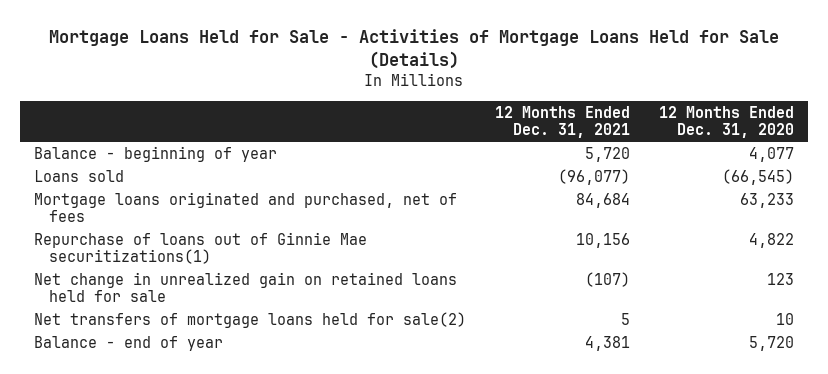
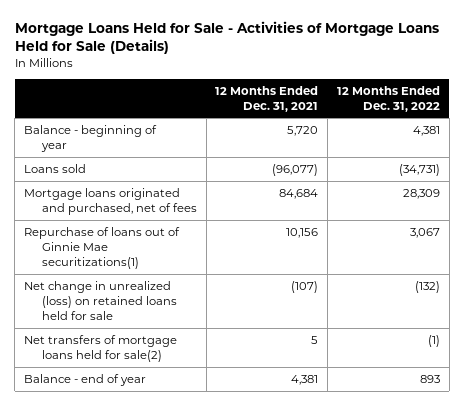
- | 12 Months Ended Dec. 31, 2021 | 12 Months Ended Dec. 31, 2020
+ | 12 Months Ended Dec. 31, 2021 | 12 Months Ended Dec. 31, 2022
- Net change in unrealized gain on retained loans held for sale | (107) | 123
+ Net change in unrealized (loss) on retained loans held for sale | (107) | (132)

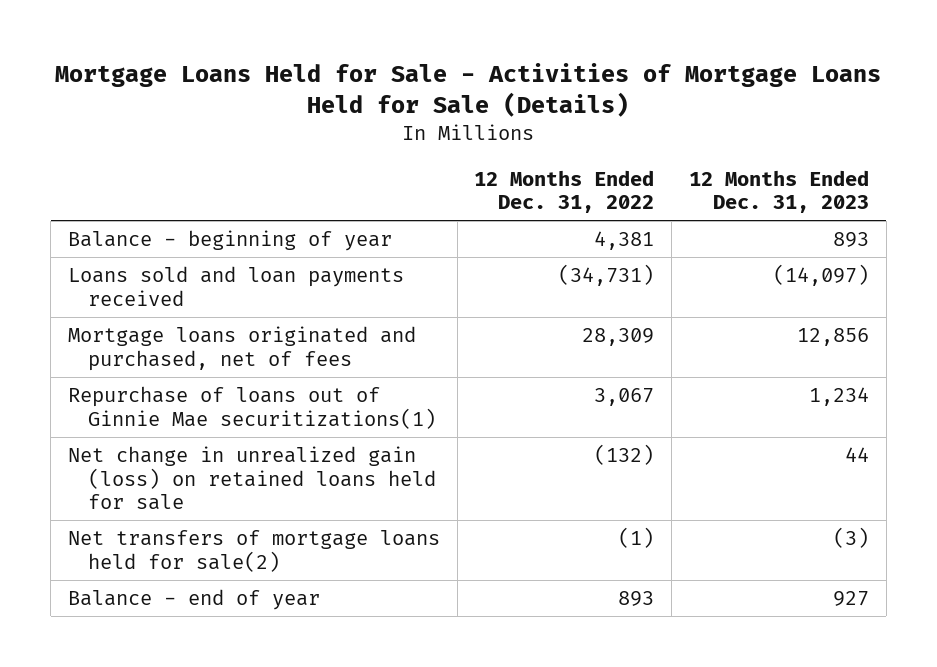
- | 12 Months Ended Dec. 31, 2021 | 12 Months Ended Dec. 31, 2022
+ | 12 Months Ended Dec. 31, 2022 | 12 Months Ended Dec. 31, 2023
- Loans sold | (96,077) | (34,731)
+ Loans sold and loan payments received | (34,731) | (14,097)
- Net change in unrealized (loss) on retained loans held for sale | (107) | (132)
+ Net change in unrealized gain (loss) on retained loans held for sale | (132) | 44

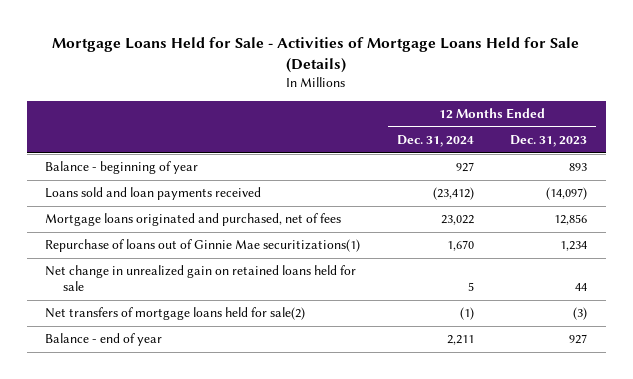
- | 12 Months Ended Dec. 31, 2022 | 12 Months Ended Dec. 31, 2023
+ | 12 Months Ended Dec. 31, 2024 | 12 Months Ended Dec. 31, 2023
- Net change in unrealized gain (loss) on retained loans held for sale | (132) | 44
+ Net change in unrealized gain on retained loans held for sale | 5 | 44

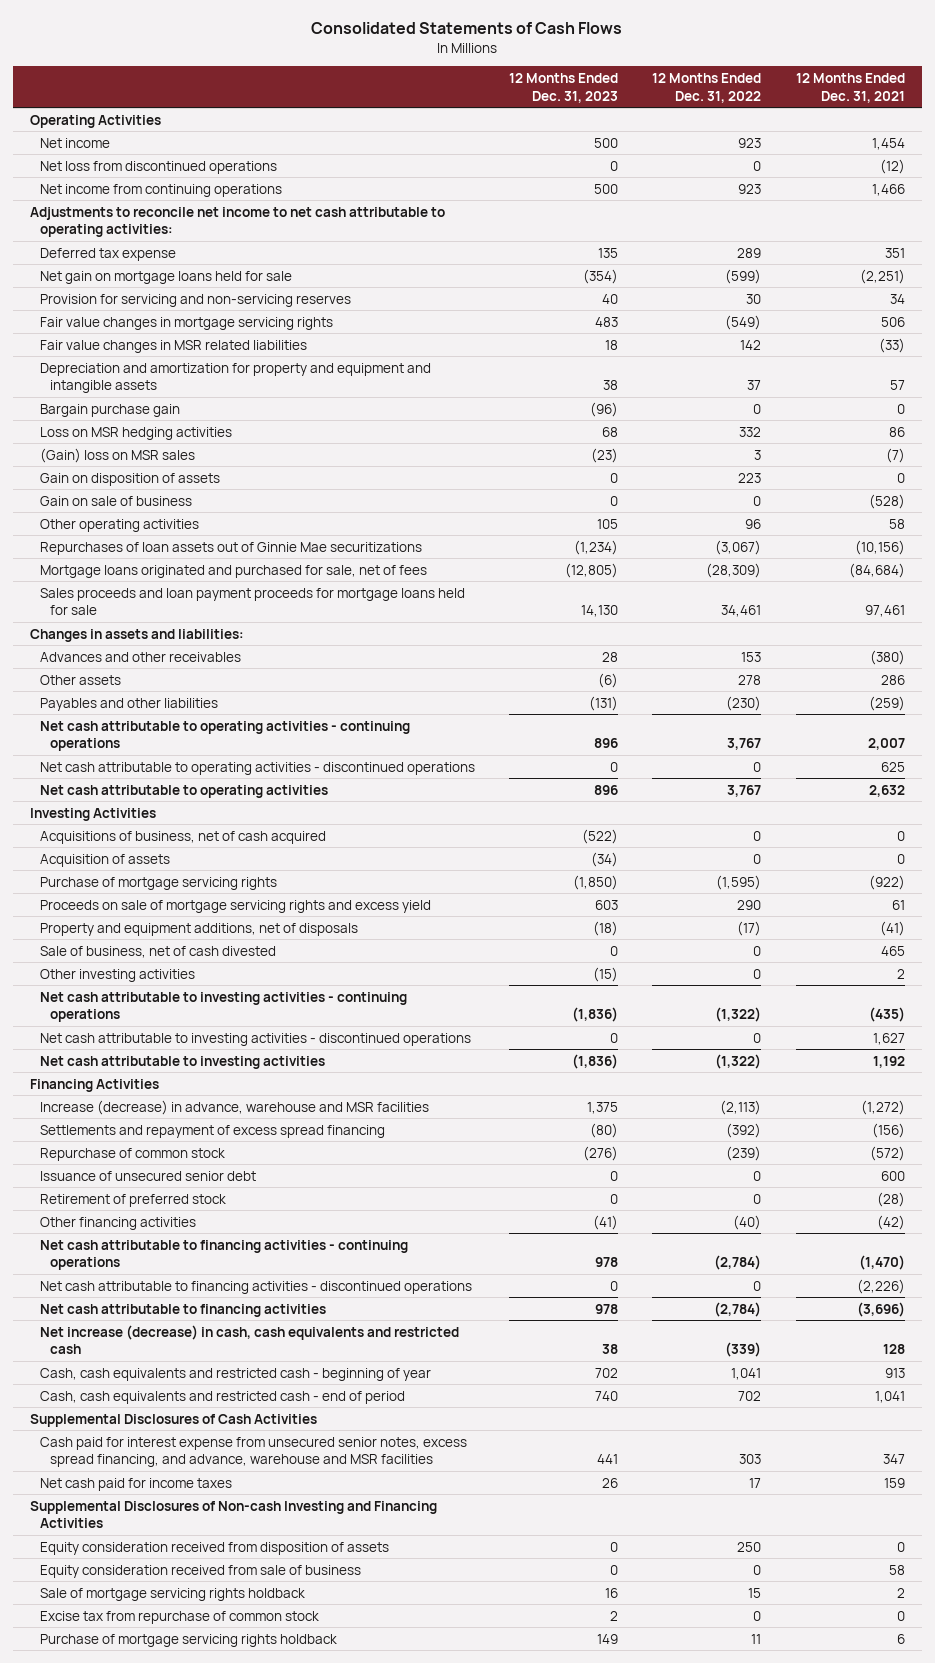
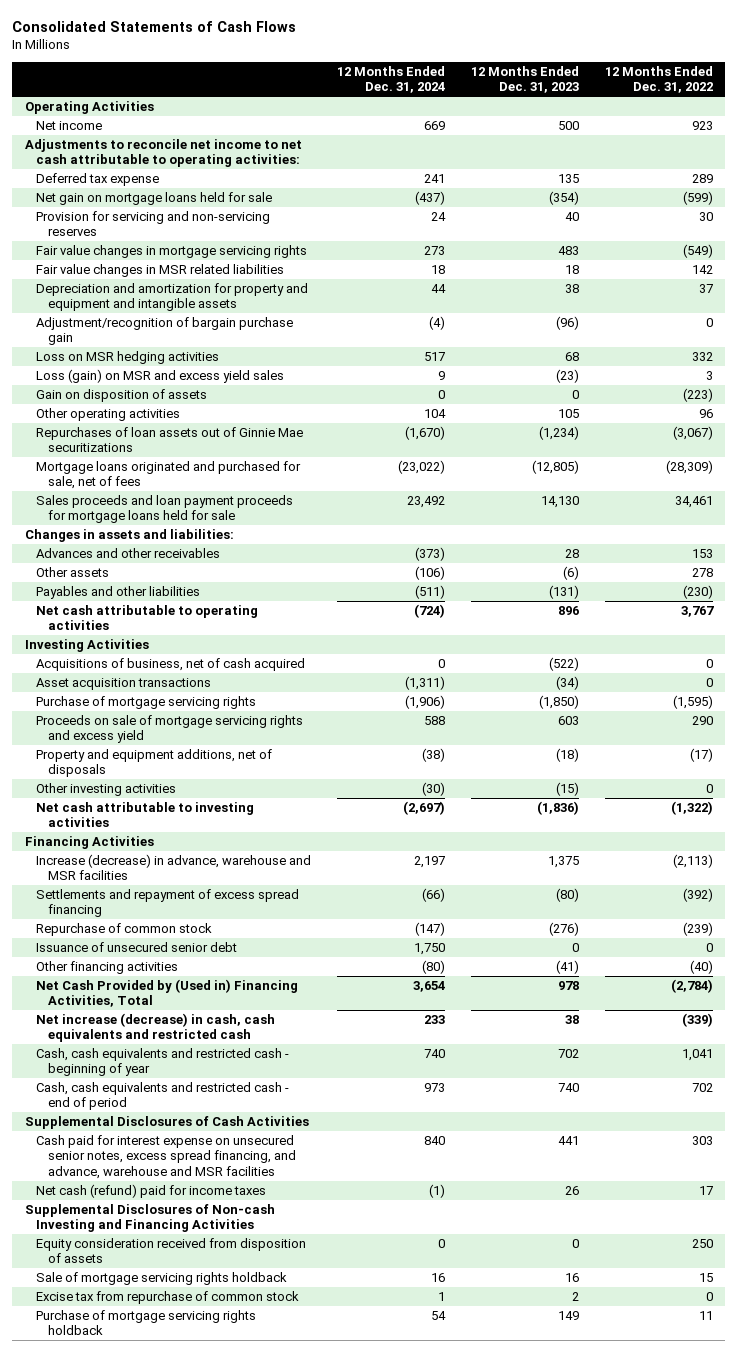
- | 12 Months Ended Dec. 31, 2023 | 12 Months Ended Dec. 31, 2022 | 12 Months Ended Dec. 31, 2021
+ | 12 Months Ended Dec. 31, 2024 | 12 Months Ended Dec. 31, 2023 | 12 Months Ended Dec. 31, 2022
- Net loss from discontinued operations | 0 | 0 | (12)
- Net income from continuing operations | 500 | 923 | 1,466
- Bargain purchase gain | (96) | 0 | 0
+ Adjustment/recognition of bargain purchase gain | (4) | (96) | 0
- (Gain) loss on MSR sales | (23) | 3 | (7)
- Gain on disposition of assets | 0 | 223 | 0
- Gain on sale of business | 0 | 0 | (528)
+ Loss (gain) on MSR and excess yield sales | 9 | (23) | 3
+ Gain on disposition of assets | 0 | 0 | (223)
- Net cash attributable to operating activities - continuing operations | 896 | 3,767 | 2,007
- Net cash attributable to operating activities - discontinued operations | 0 | 0 | 625
- Acquisition of assets | (34) | 0 | 0
+ Asset acquisition transactions | (1,311) | (34) | 0
- Sale of business, net of cash divested | 0 | 0 | 465
- Net cash attributable to investing activities - continuing operations | (1,836) | (1,322) | (435)
- Net cash attributable to investing activities - discontinued operations | 0 | 0 | 1,627
- Retirement of preferred stock | 0 | 0 | (28)
- Net cash attributable to financing activities - continuing operations | 978 | (2,784) | (1,470)
- Net cash attributable to financing activities - discontinued operations | 0 | 0 | (2,226)
- Net cash attributable to financing activities | 978 | (2,784) | (3,696)
+ Net Cash Provided by (Used in) Financing Activities, Total | 3,654 | 978 | (2,784)
- Cash paid for interest expense from unsecured senior notes, excess spread financing, and advance, warehouse and MSR facilities | 441 | 303 | 347
- Net cash paid for income taxes | 26 | 17 | 159
+ Cash paid for interest expense on unsecured senior notes, excess spread financing, and advance, warehouse and MSR facilities | 840 | 441 | 303
+ Net cash (refund) paid for income taxes | (1) | 26 | 17
- Equity consideration received from sale of business | 0 | 0 | 58

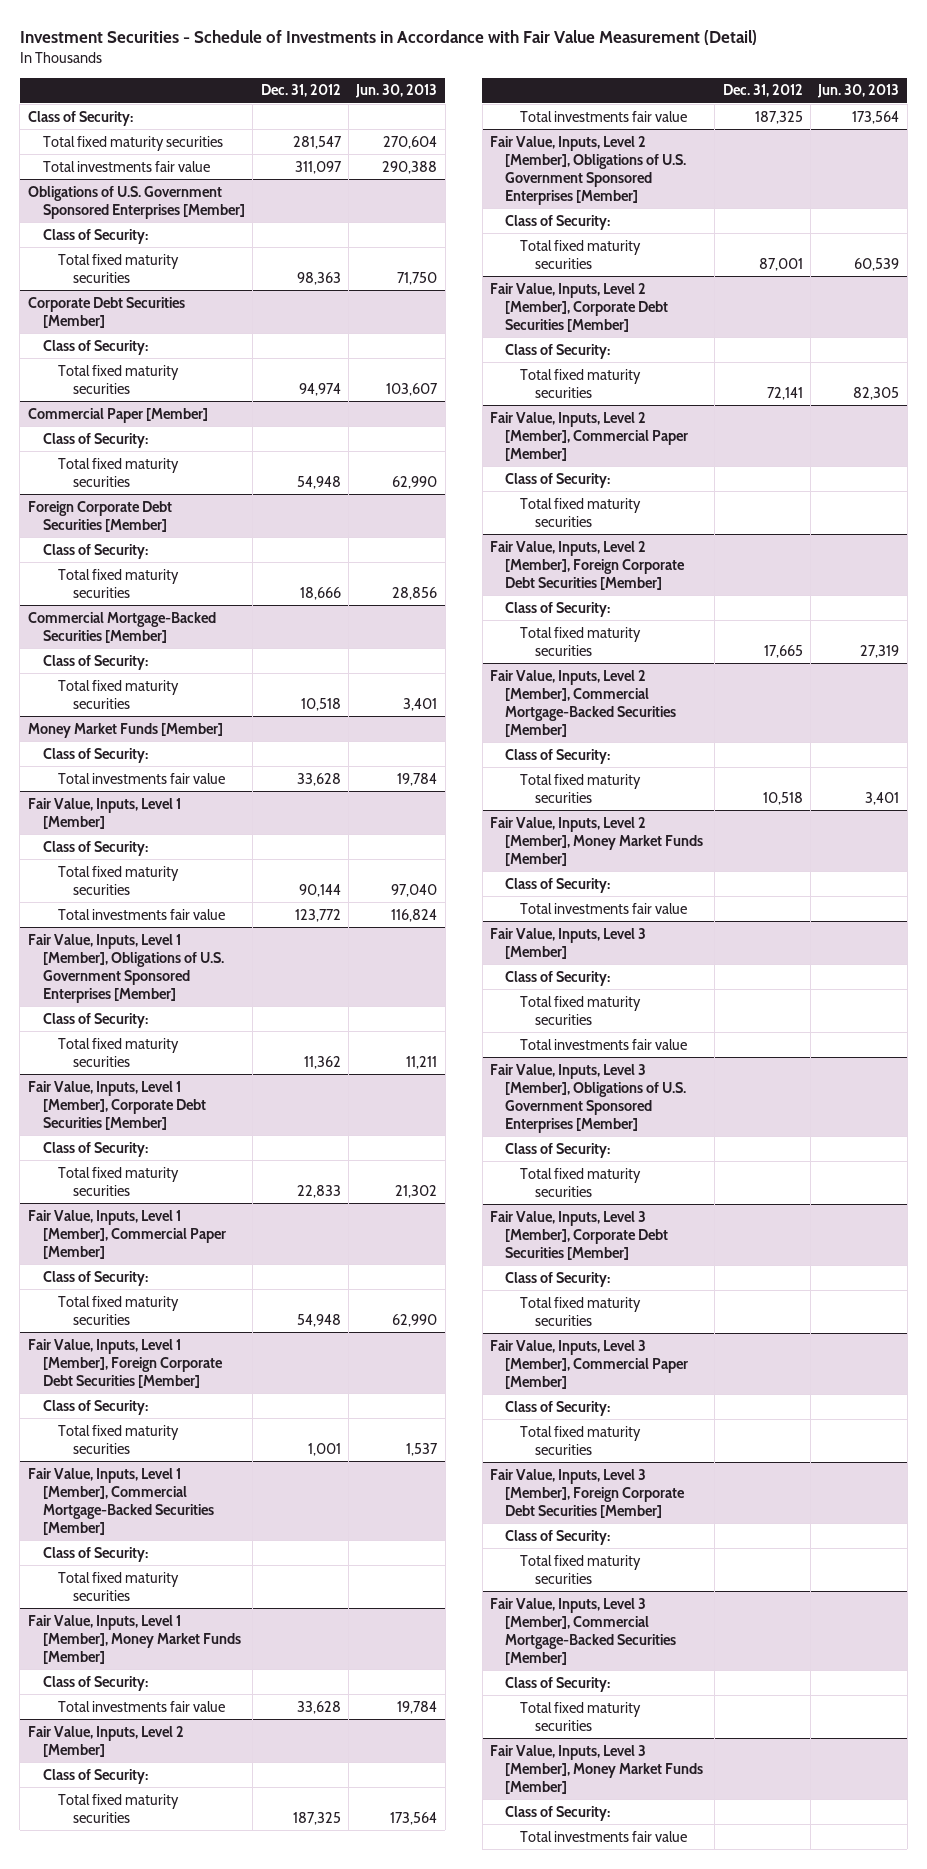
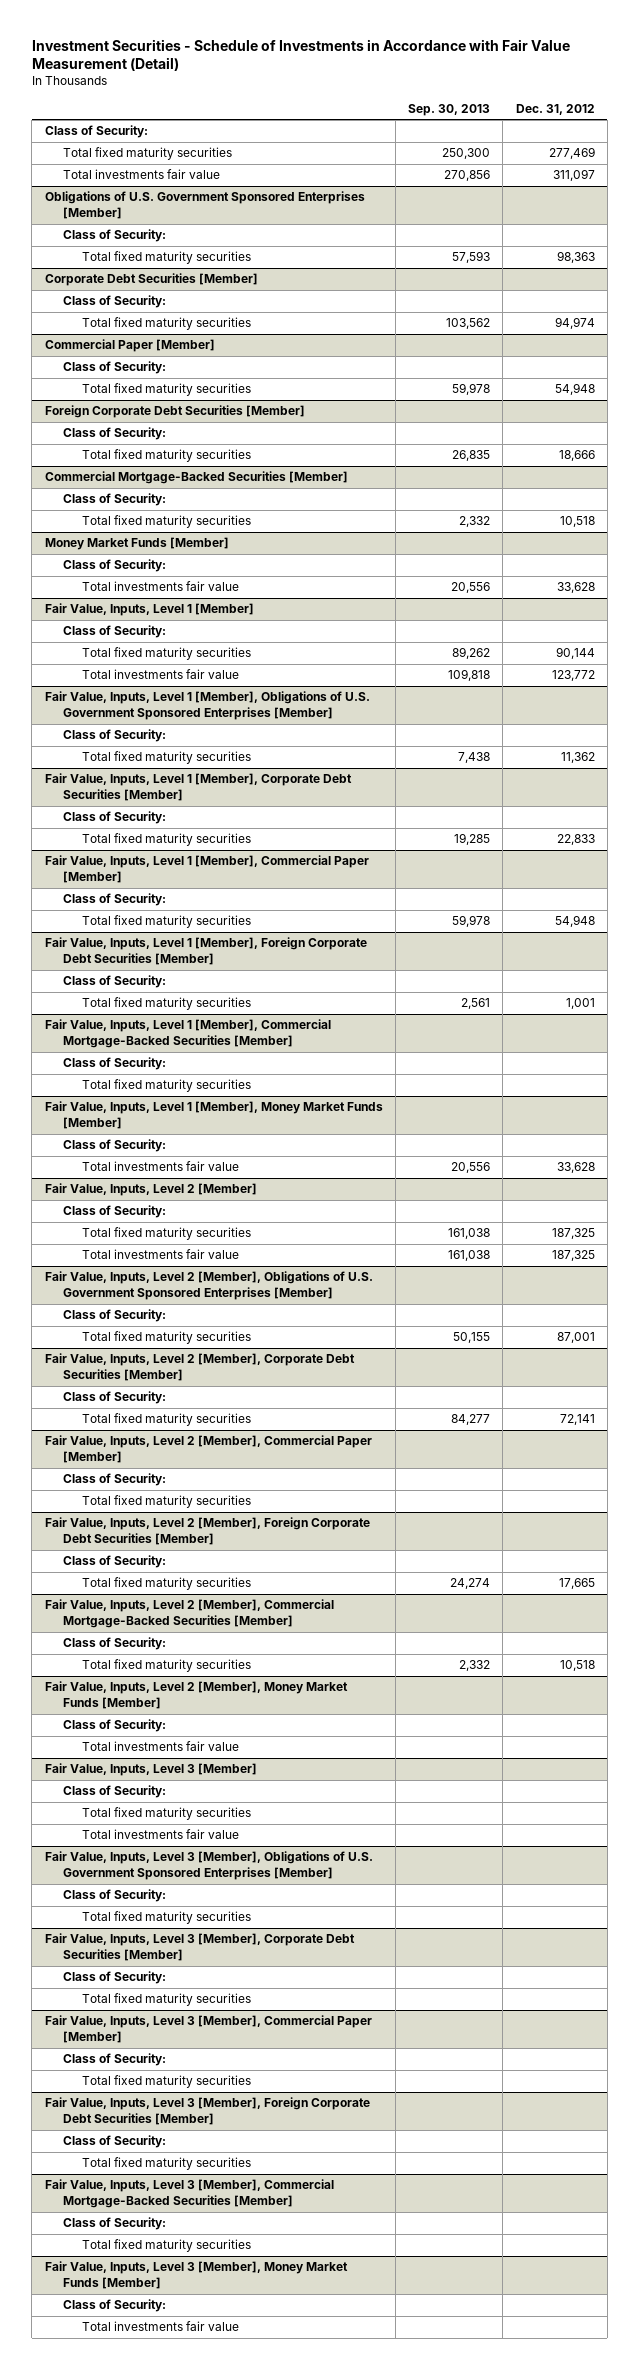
- | Dec. 31, 2012 | Jun. 30, 2013
+ | Sep. 30, 2013 | Dec. 31, 2012
- Total fixed maturity securities | 281,547 | 270,604
+ Total fixed maturity securities | 250,300 | 277,469

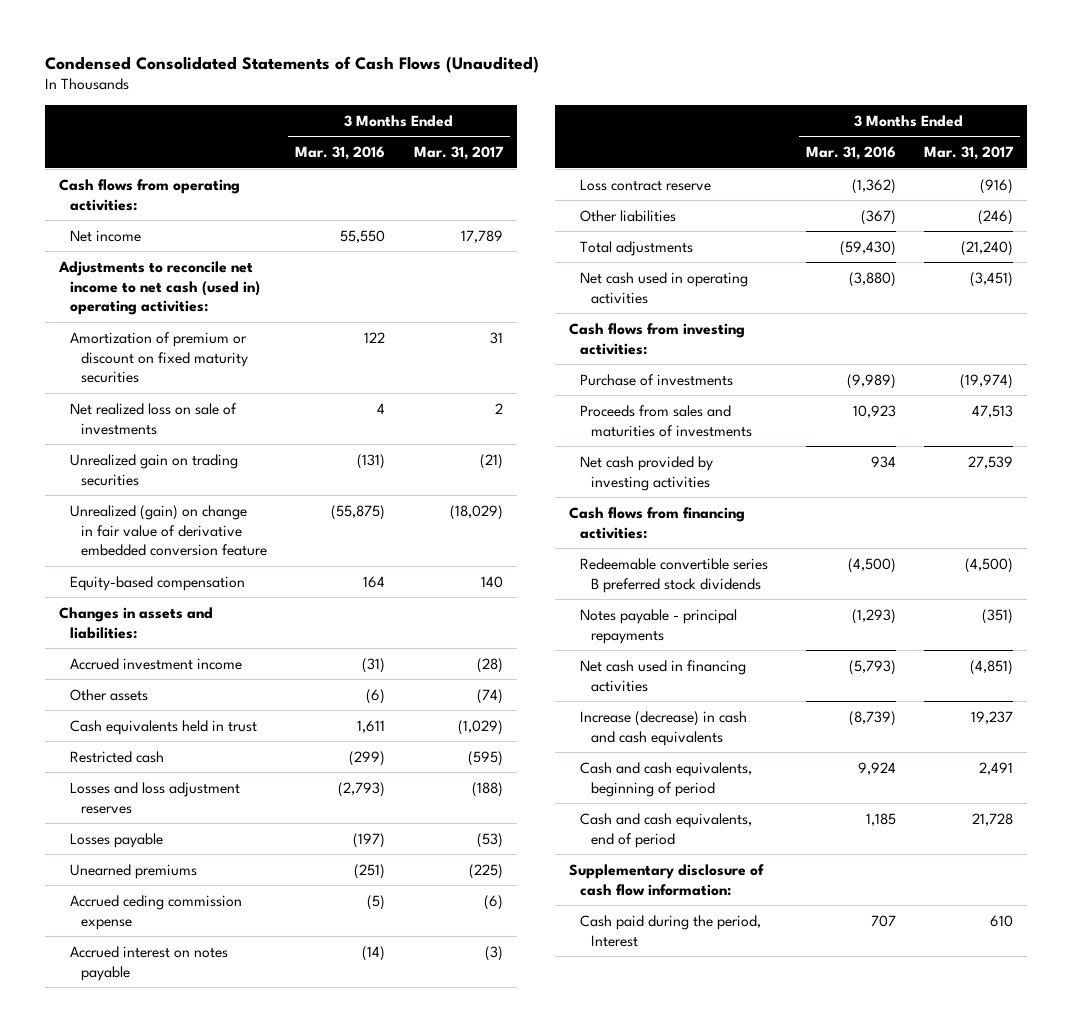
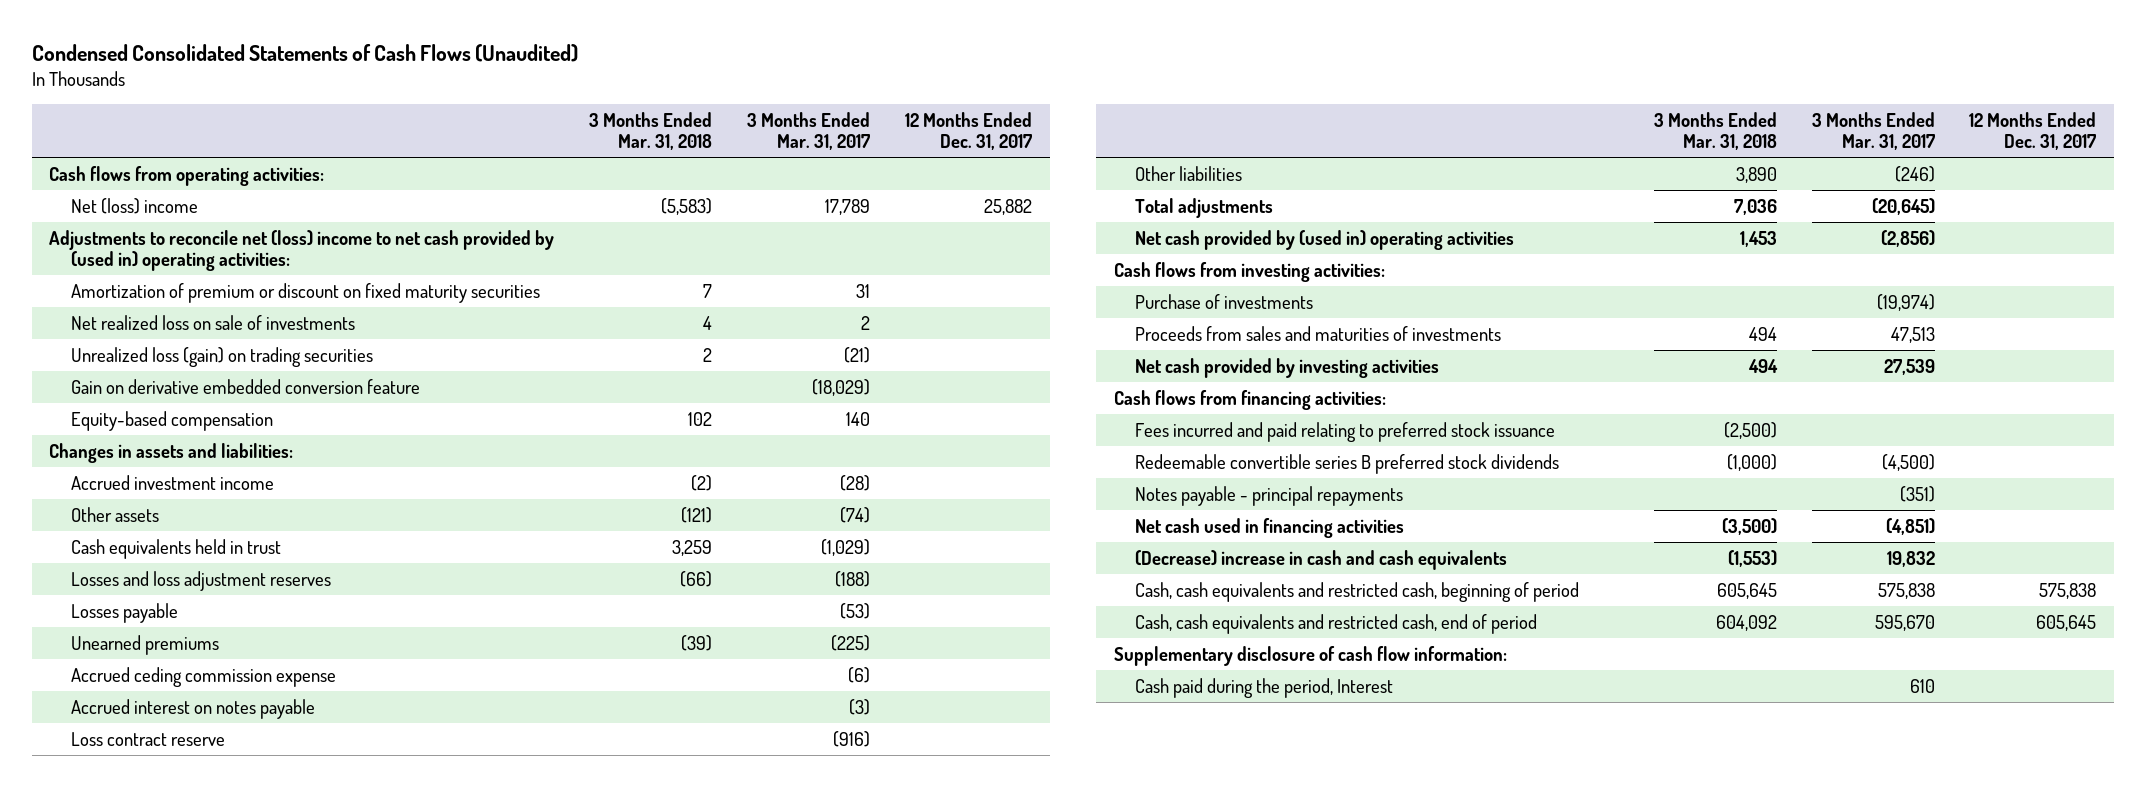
- | 3 Months Ended Mar. 31, 2016 | 3 Months Ended Mar. 31, 2017
+ | 3 Months Ended Mar. 31, 2018 | 3 Months Ended Mar. 31, 2017 | 12 Months Ended Dec. 31, 2017
- Net income | 55,550 | 17,789
- Adjustments to reconcile net income to net cash (used in) operating activities:
+ Net (loss) income | (5,583) | 17,789 | 25,882
+ Adjustments to reconcile net (loss) income to net cash provided by (used in) operating activities:
- Unrealized gain on trading securities | (131) | (21)
- Unrealized (gain) on change in fair value of derivative embedded conversion feature | (55,875) | (18,029)
+ Unrealized loss (gain) on trading securities | 2 | (21) |
+ Gain on derivative embedded conversion feature | | (18,029) |
- Restricted cash | (299) | (595)
- Total adjustments | (59,430) | (21,240)
- Net cash used in operating activities | (3,880) | (3,451)
+ Total adjustments | 7,036 | (20,645) |
+ Net cash provided by (used in) operating activities | 1,453 | (2,856) |
+ Fees incurred and paid relating to preferred stock issuance | (2,500) | |
- Increase (decrease) in cash and cash equivalents | (8,739) | 19,237
- Cash and cash equivalents, beginning of period | 9,924 | 2,491
- Cash and cash equivalents, end of period | 1,185 | 21,728
+ (Decrease) increase in cash and cash equivalents | (1,553) | 19,832 |
+ Cash, cash equivalents and restricted cash, beginning of period | 605,645 | 575,838 | 575,838
+ Cash, cash equivalents and restricted cash, end of period | 604,092 | 595,670 | 605,645

